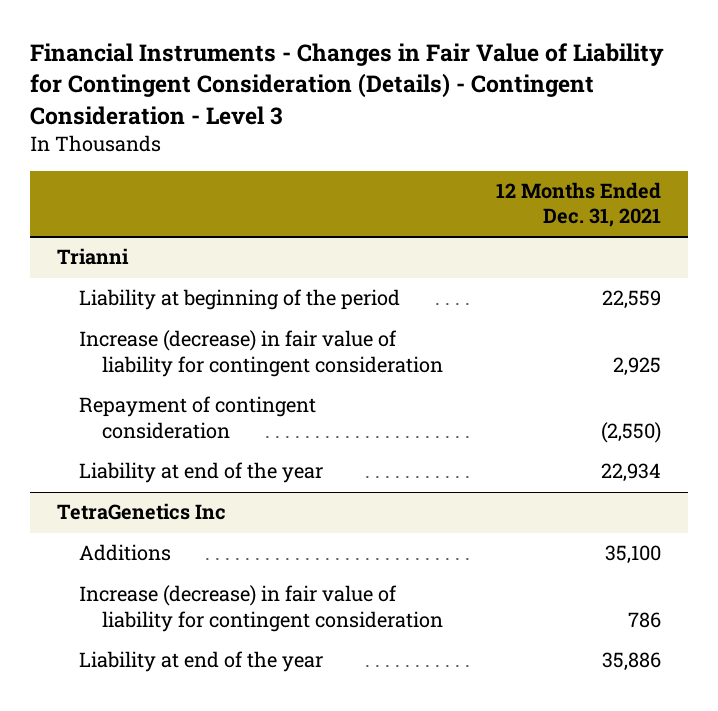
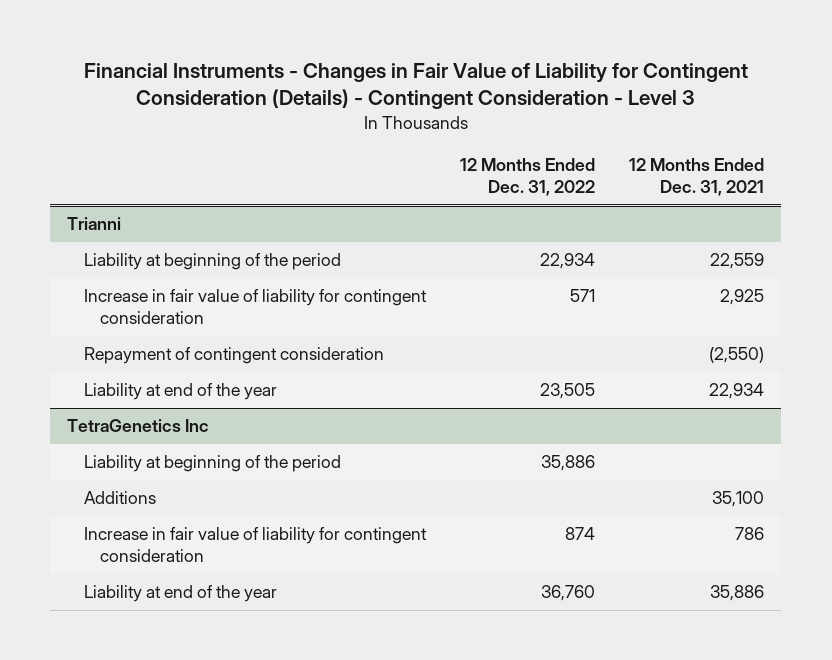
- | 12 Months Ended Dec. 31, 2021
+ | 12 Months Ended Dec. 31, 2022 | 12 Months Ended Dec. 31, 2021
@ Trianni
- Increase (decrease) in fair value of liability for contingent consideration | 2,925
+ Increase in fair value of liability for contingent consideration | 571 | 2,925
@ TetraGenetics Inc
+ Liability at beginning of the period | 35,886 |
- Increase (decrease) in fair value of liability for contingent consideration | 786
+ Increase in fair value of liability for contingent consideration | 874 | 786

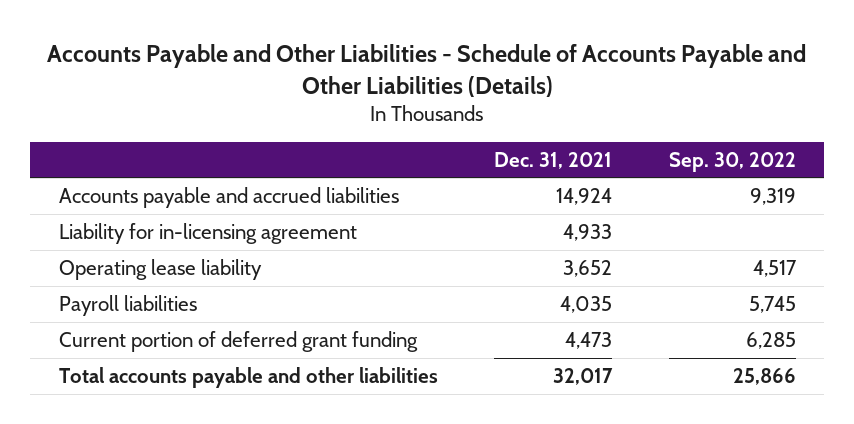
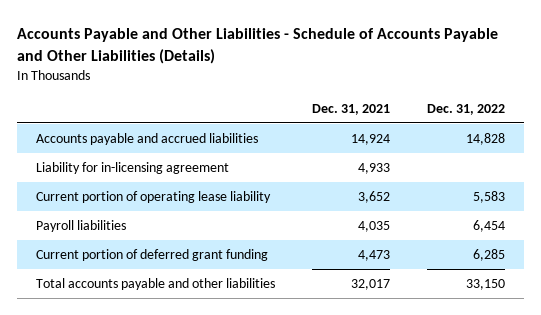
- | Dec. 31, 2021 | Sep. 30, 2022
+ | Dec. 31, 2021 | Dec. 31, 2022
- Operating lease liability | 3,652 | 4,517
+ Current portion of operating lease liability | 3,652 | 5,583

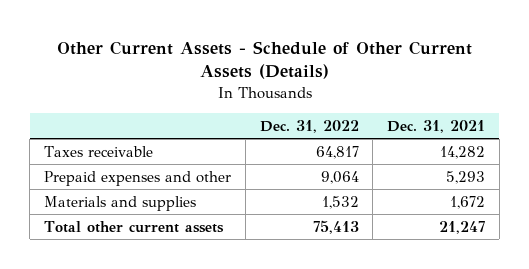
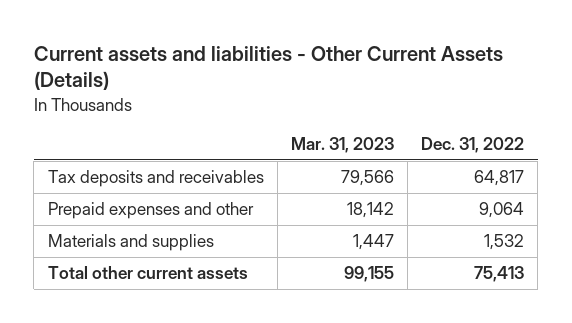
- Other Current Assets - Schedule of Other Current Assets (Details)
+ Current assets and liabilities - Other Current Assets (Details)
- | Dec. 31, 2022 | Dec. 31, 2021
+ | Mar. 31, 2023 | Dec. 31, 2022
- Taxes receivable | 64,817 | 14,282
+ Tax deposits and receivables | 79,566 | 64,817

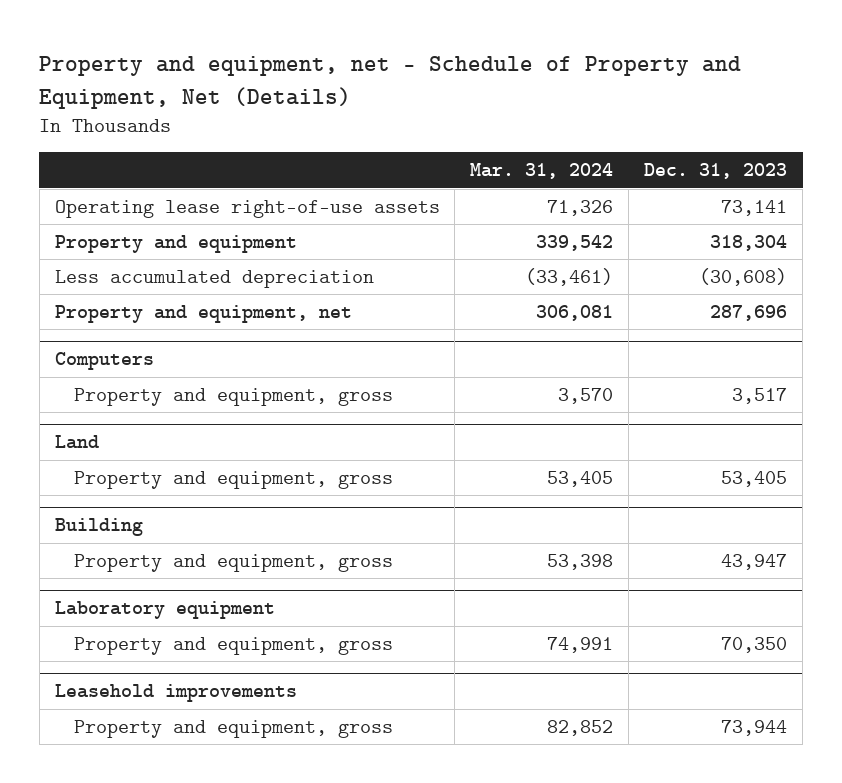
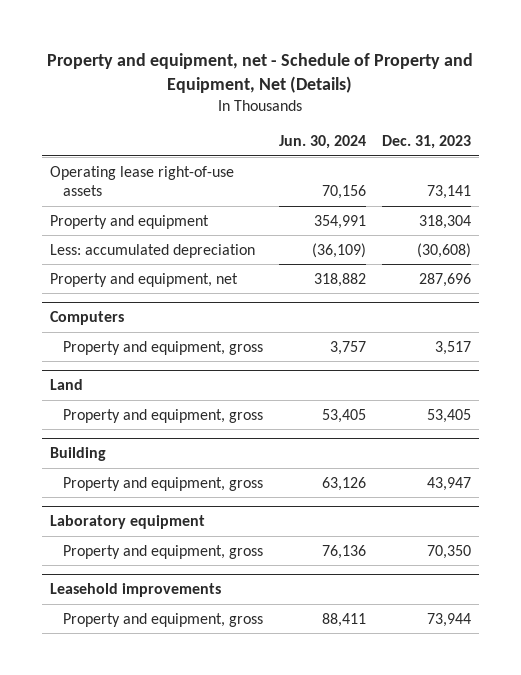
- | Mar. 31, 2024 | Dec. 31, 2023
+ | Jun. 30, 2024 | Dec. 31, 2023
- Less accumulated depreciation | (33,461) | (30,608)
+ Less: accumulated depreciation | (36,109) | (30,608)

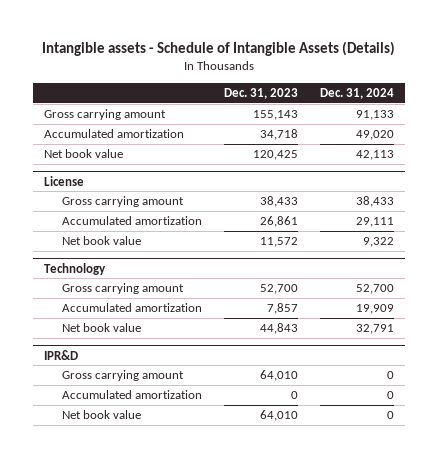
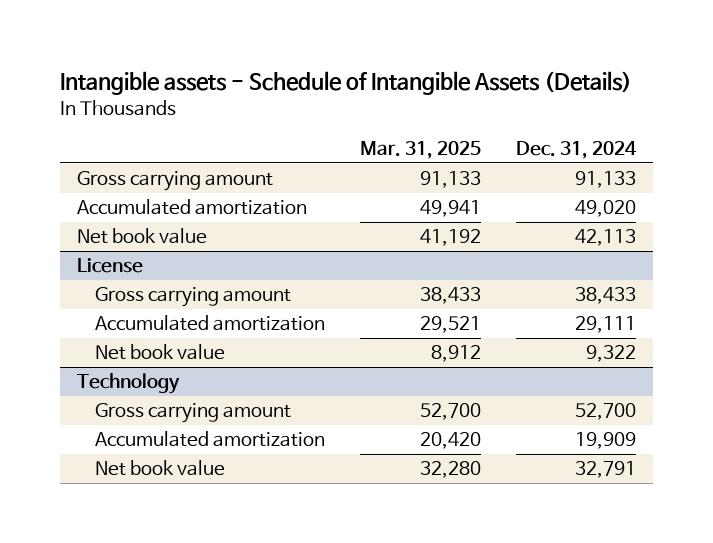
- | Dec. 31, 2023 | Dec. 31, 2024
+ | Mar. 31, 2025 | Dec. 31, 2024
- IPR&D
- Gross carrying amount | 64,010 | 0
- Accumulated amortization | 0 | 0
- Net book value | 64,010 | 0

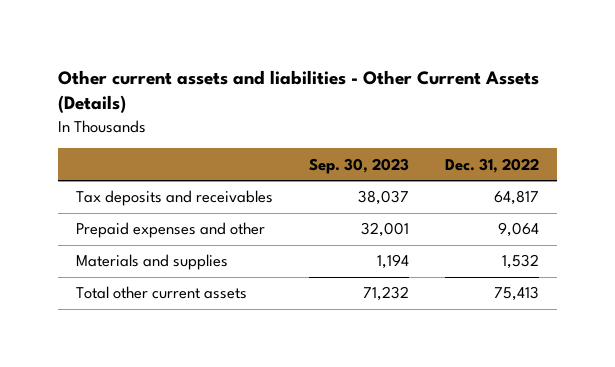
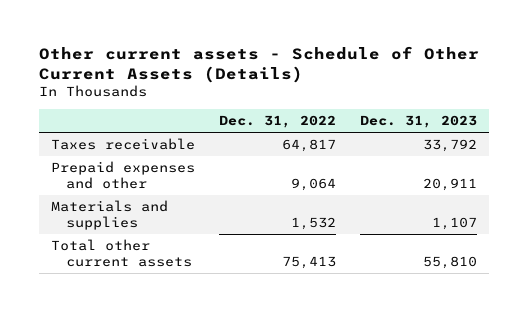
- Other current assets and liabilities - Other Current Assets (Details)
+ Other current assets - Schedule of Other Current Assets (Details)
- | Sep. 30, 2023 | Dec. 31, 2022
+ | Dec. 31, 2022 | Dec. 31, 2023
- Tax deposits and receivables | 38,037 | 64,817
+ Taxes receivable | 64,817 | 33,792

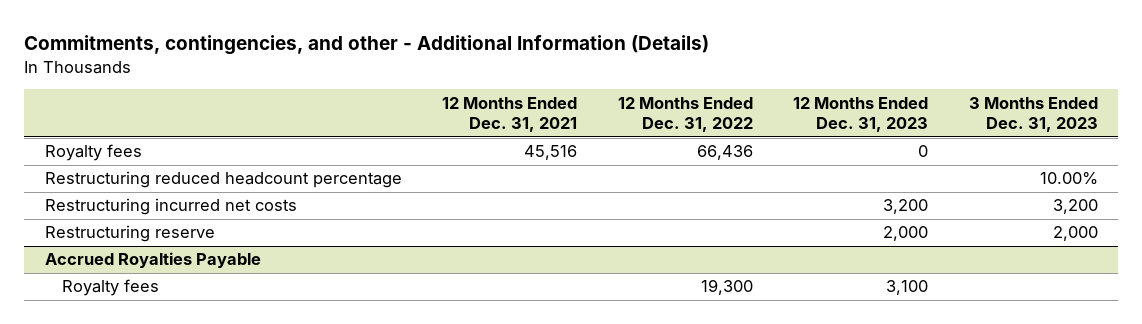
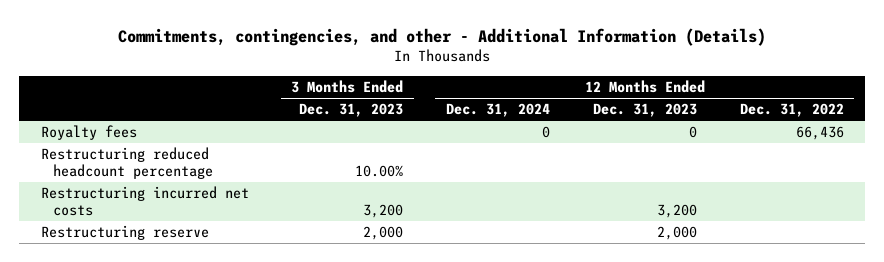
- | 12 Months Ended Dec. 31, 2021 | 12 Months Ended Dec. 31, 2022 | 12 Months Ended Dec. 31, 2023 | 3 Months Ended Dec. 31, 2023
+ | 3 Months Ended Dec. 31, 2023 | 12 Months Ended Dec. 31, 2024 | 12 Months Ended Dec. 31, 2023 | 12 Months Ended Dec. 31, 2022
- Accrued Royalties Payable
- Royalty fees | | 19,300 | 3,100 |

